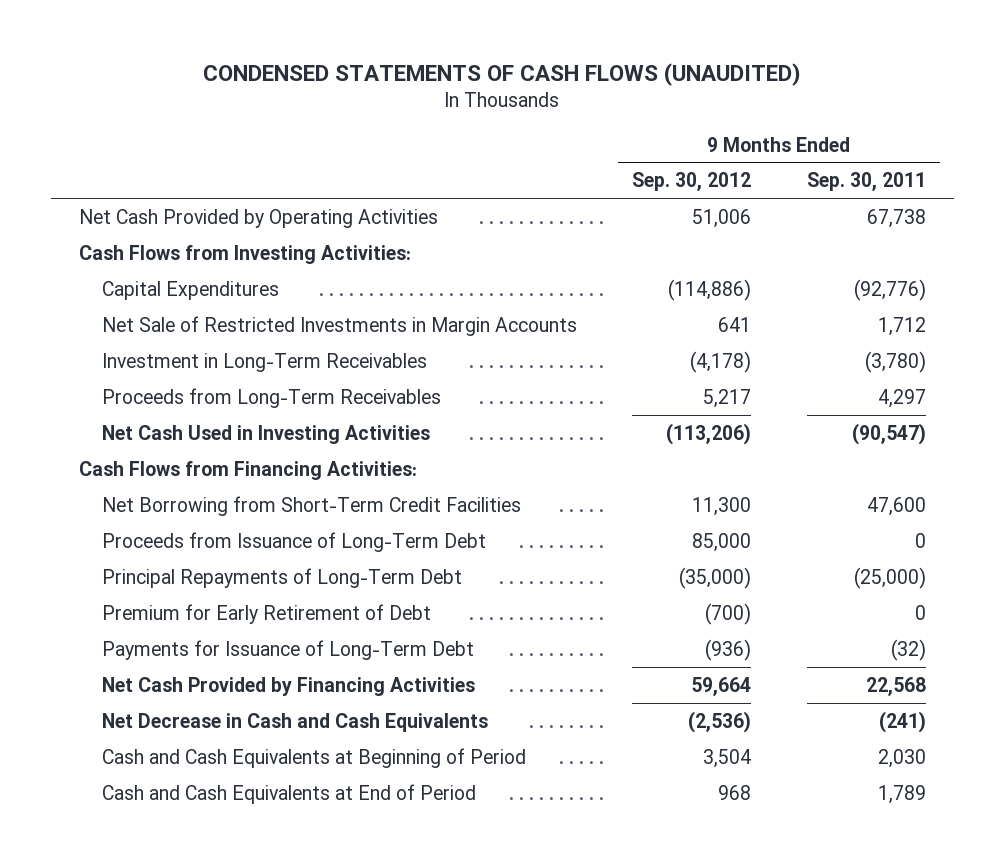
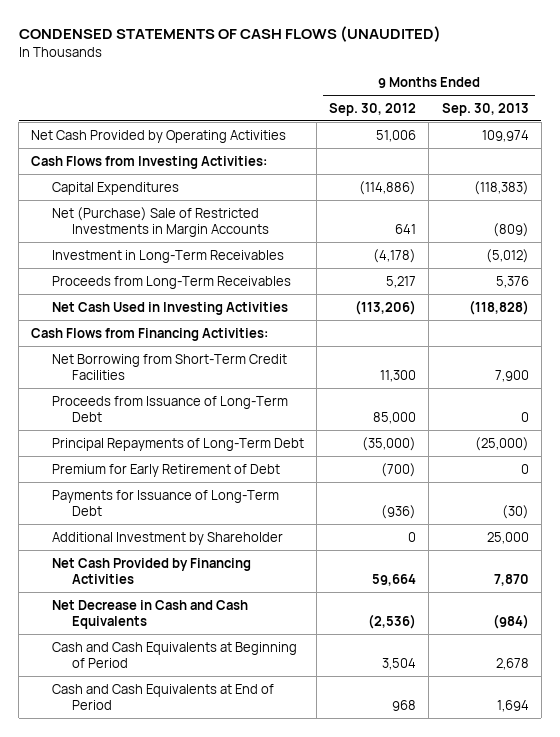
- | 9 Months Ended Sep. 30, 2012 | 9 Months Ended Sep. 30, 2011
+ | 9 Months Ended Sep. 30, 2012 | 9 Months Ended Sep. 30, 2013
- Net Sale of Restricted Investments in Margin Accounts | 641 | 1,712
+ Net (Purchase) Sale of Restricted Investments in Margin Accounts | 641 | (809)
+ Additional Investment by Shareholder | 0 | 25,000

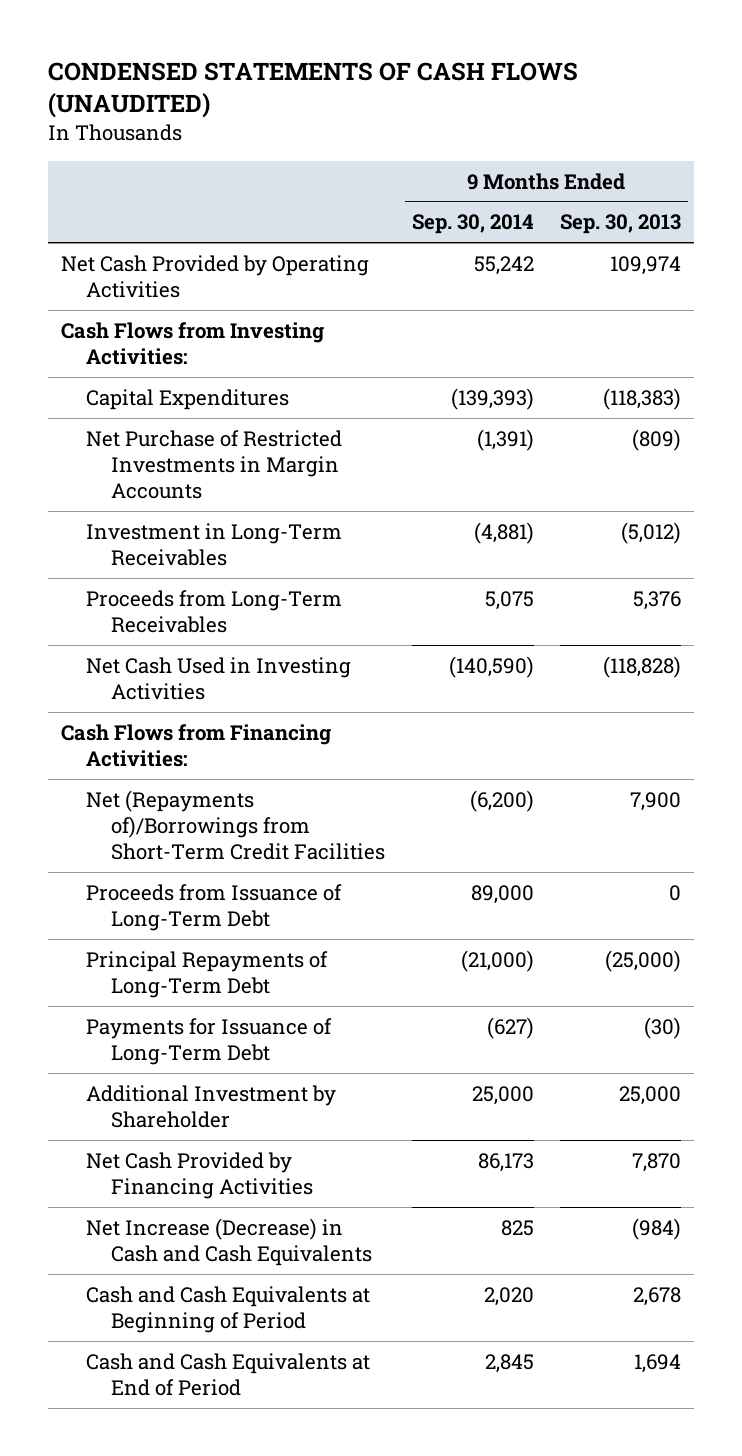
- | 9 Months Ended Sep. 30, 2012 | 9 Months Ended Sep. 30, 2013
+ | 9 Months Ended Sep. 30, 2014 | 9 Months Ended Sep. 30, 2013
- Net (Purchase) Sale of Restricted Investments in Margin Accounts | 641 | (809)
+ Net Purchase of Restricted Investments in Margin Accounts | (1,391) | (809)
- Net Borrowing from Short-Term Credit Facilities | 11,300 | 7,900
+ Net (Repayments of)/Borrowings from Short-Term Credit Facilities | (6,200) | 7,900
- Premium for Early Retirement of Debt | (700) | 0
- Net Decrease in Cash and Cash Equivalents | (2,536) | (984)
+ Net Increase (Decrease) in Cash and Cash Equivalents | 825 | (984)

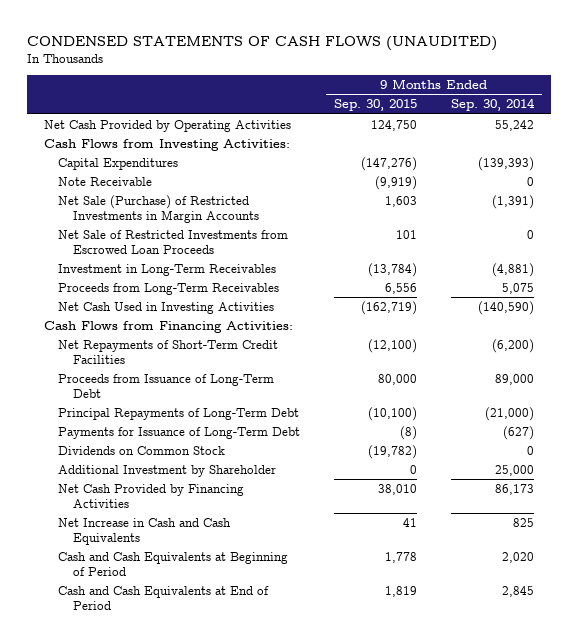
- | 9 Months Ended Sep. 30, 2014 | 9 Months Ended Sep. 30, 2013
+ | 9 Months Ended Sep. 30, 2015 | 9 Months Ended Sep. 30, 2014
- Net Purchase of Restricted Investments in Margin Accounts | (1,391) | (809)
+ Note Receivable | (9,919) | 0
+ Net Sale (Purchase) of Restricted Investments in Margin Accounts | 1,603 | (1,391)
+ Net Sale of Restricted Investments from Escrowed Loan Proceeds | 101 | 0
- Net (Repayments of)/Borrowings from Short-Term Credit Facilities | (6,200) | 7,900
+ Net Repayments of Short-Term Credit Facilities | (12,100) | (6,200)
+ Dividends on Common Stock | (19,782) | 0
- Net Increase (Decrease) in Cash and Cash Equivalents | 825 | (984)
+ Net Increase in Cash and Cash Equivalents | 41 | 825

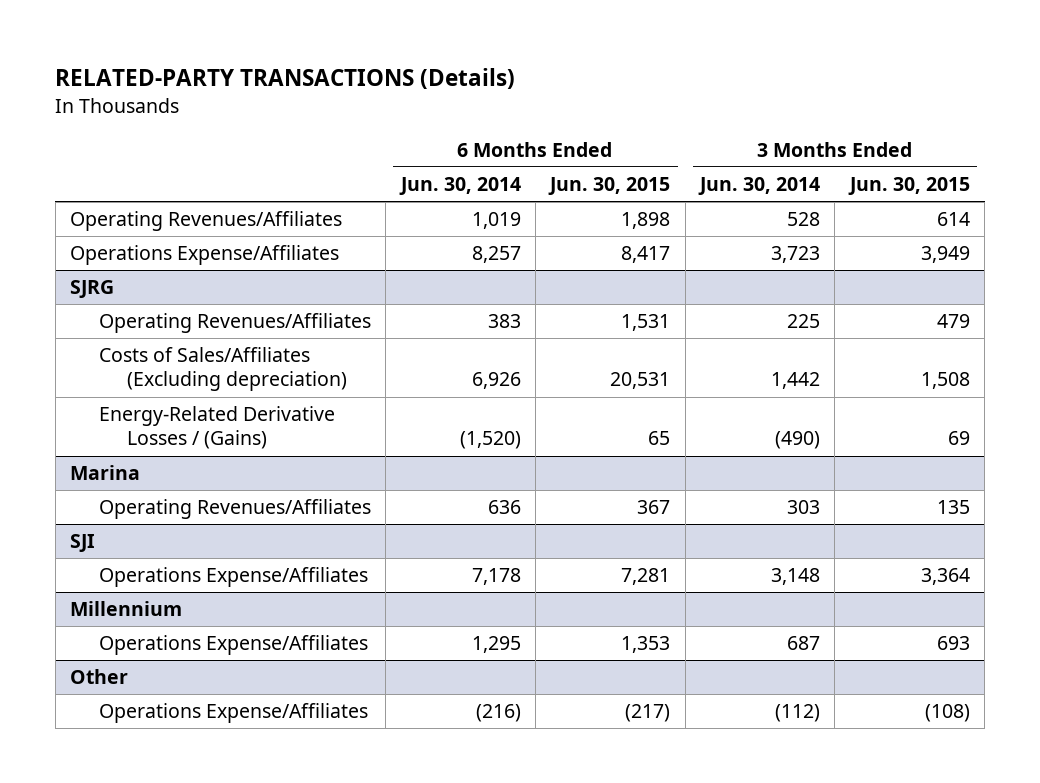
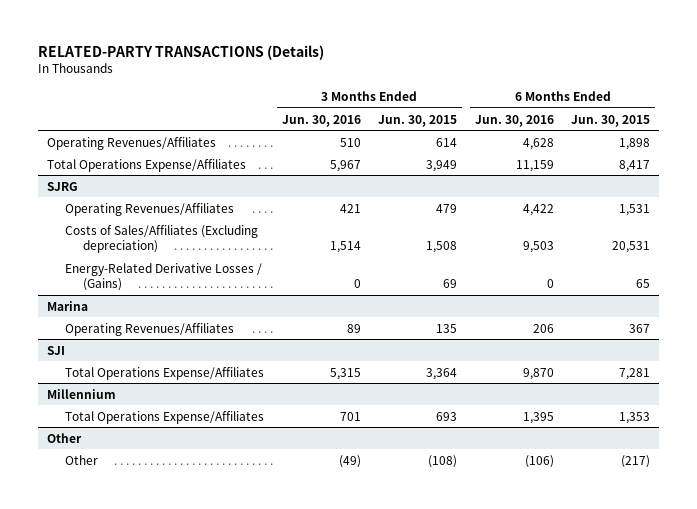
- | 6 Months Ended Jun. 30, 2014 | 6 Months Ended Jun. 30, 2015 | 3 Months Ended Jun. 30, 2014 | 3 Months Ended Jun. 30, 2015
+ | 3 Months Ended Jun. 30, 2016 | 3 Months Ended Jun. 30, 2015 | 6 Months Ended Jun. 30, 2016 | 6 Months Ended Jun. 30, 2015
- Operations Expense/Affiliates | 8,257 | 8,417 | 3,723 | 3,949
+ Total Operations Expense/Affiliates | 5,967 | 3,949 | 11,159 | 8,417
@ SJI
- Operations Expense/Affiliates | 7,178 | 7,281 | 3,148 | 3,364
+ Total Operations Expense/Affiliates | 5,315 | 3,364 | 9,870 | 7,281
@ Millennium
- Operations Expense/Affiliates | 1,295 | 1,353 | 687 | 693
+ Total Operations Expense/Affiliates | 701 | 693 | 1,395 | 1,353
@ Other
- Operations Expense/Affiliates | (216) | (217) | (112) | (108)
+ Other | (49) | (108) | (106) | (217)

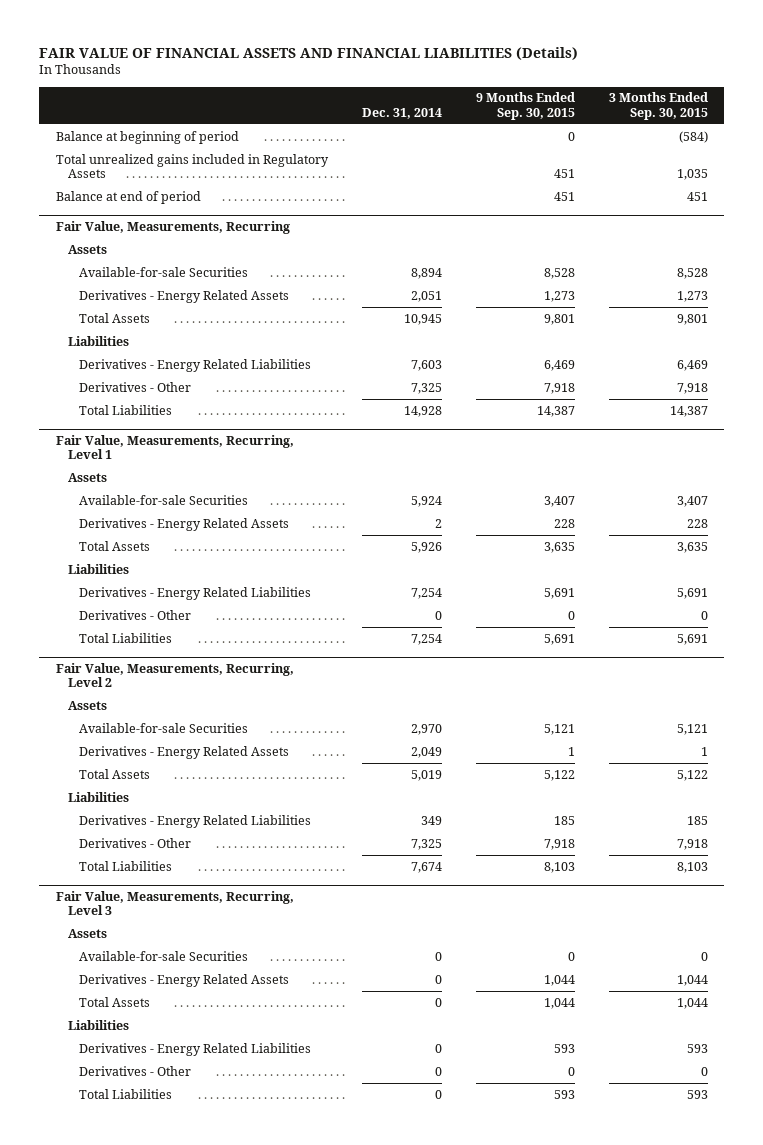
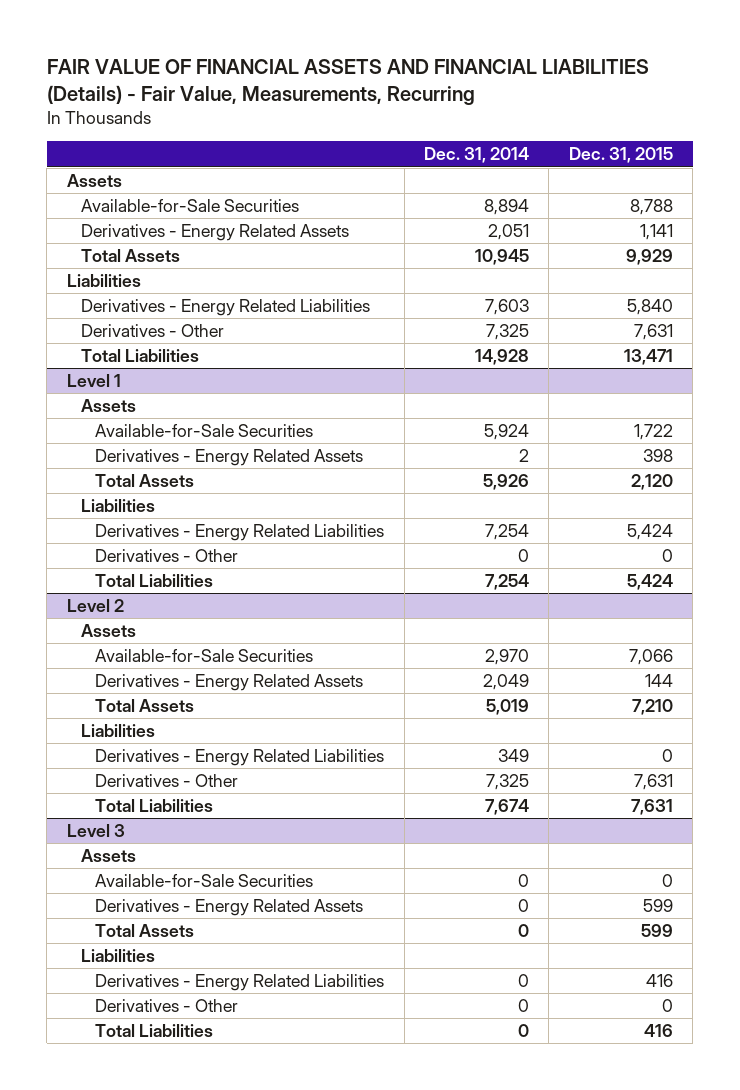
- FAIR VALUE OF FINANCIAL ASSETS AND FINANCIAL LIABILITIES (Details)
+ FAIR VALUE OF FINANCIAL ASSETS AND FINANCIAL LIABILITIES (Details) - Fair Value, Measurements, Recurring
- | Dec. 31, 2014 | 9 Months Ended Sep. 30, 2015 | 3 Months Ended Sep. 30, 2015
+ | Dec. 31, 2014 | Dec. 31, 2015
- Balance at beginning of period | | 0 | (584)
- Total unrealized gains included in Regulatory Assets | | 451 | 1,035
- Balance at end of period | | 451 | 451
- Fair Value, Measurements, Recurring
- Available-for-sale Securities | 8,894 | 8,528 | 8,528
+ Available-for-Sale Securities | 8,894 | 8,788
- Fair Value, Measurements, Recurring, Level 1
+ Level 1
- Available-for-sale Securities | 5,924 | 3,407 | 3,407
+ Available-for-Sale Securities | 5,924 | 1,722
- Fair Value, Measurements, Recurring, Level 2
+ Level 2
- Available-for-sale Securities | 2,970 | 5,121 | 5,121
+ Available-for-Sale Securities | 2,970 | 7,066
- Fair Value, Measurements, Recurring, Level 3
+ Level 3
- Available-for-sale Securities | 0 | 0 | 0
+ Available-for-Sale Securities | 0 | 0

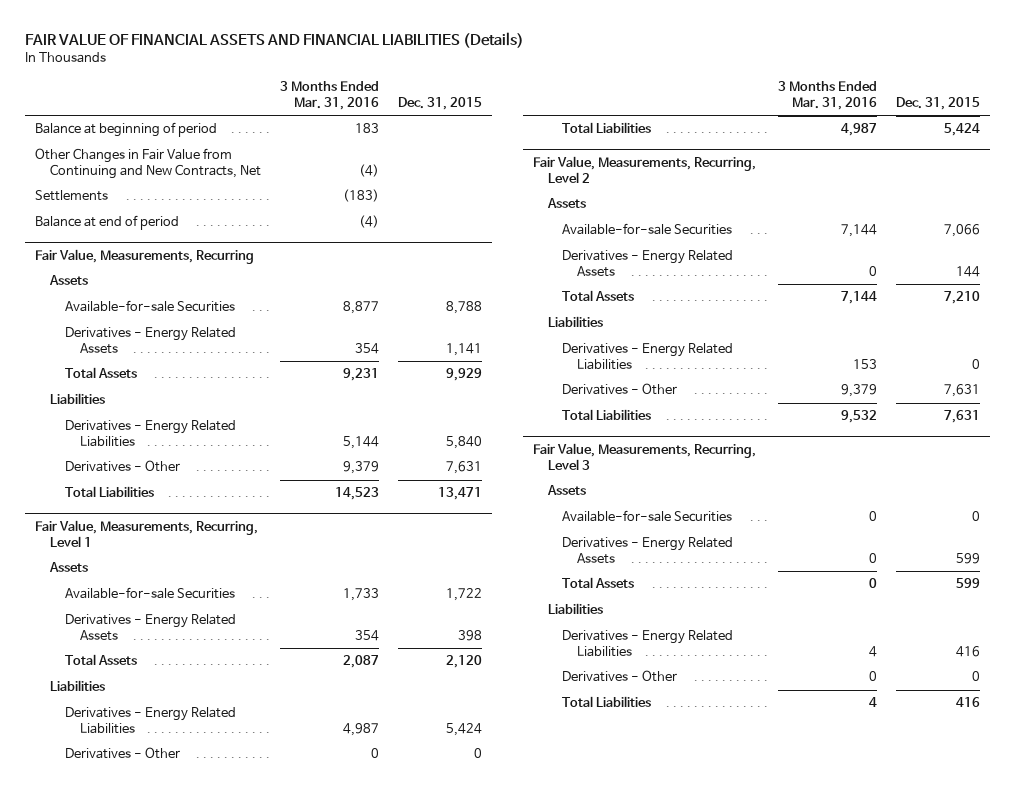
- FAIR VALUE OF FINANCIAL ASSETS AND FINANCIAL LIABILITIES (Details) - Fair Value, Measurements, Recurring
+ FAIR VALUE OF FINANCIAL ASSETS AND FINANCIAL LIABILITIES (Details)
- | Dec. 31, 2014 | Dec. 31, 2015
+ | 3 Months Ended Mar. 31, 2016 | Dec. 31, 2015
+ Balance at beginning of period | 183 |
+ Other Changes in Fair Value from Continuing and New Contracts, Net | (4) |
+ Settlements | (183) |
+ Balance at end of period | (4) |
+ Fair Value, Measurements, Recurring
- Available-for-Sale Securities | 8,894 | 8,788
+ Available-for-sale Securities | 8,877 | 8,788
- Level 1
+ Fair Value, Measurements, Recurring, Level 1
- Available-for-Sale Securities | 5,924 | 1,722
+ Available-for-sale Securities | 1,733 | 1,722
- Level 2
+ Fair Value, Measurements, Recurring, Level 2
- Available-for-Sale Securities | 2,970 | 7,066
+ Available-for-sale Securities | 7,144 | 7,066
- Level 3
+ Fair Value, Measurements, Recurring, Level 3
- Available-for-Sale Securities | 0 | 0
+ Available-for-sale Securities | 0 | 0

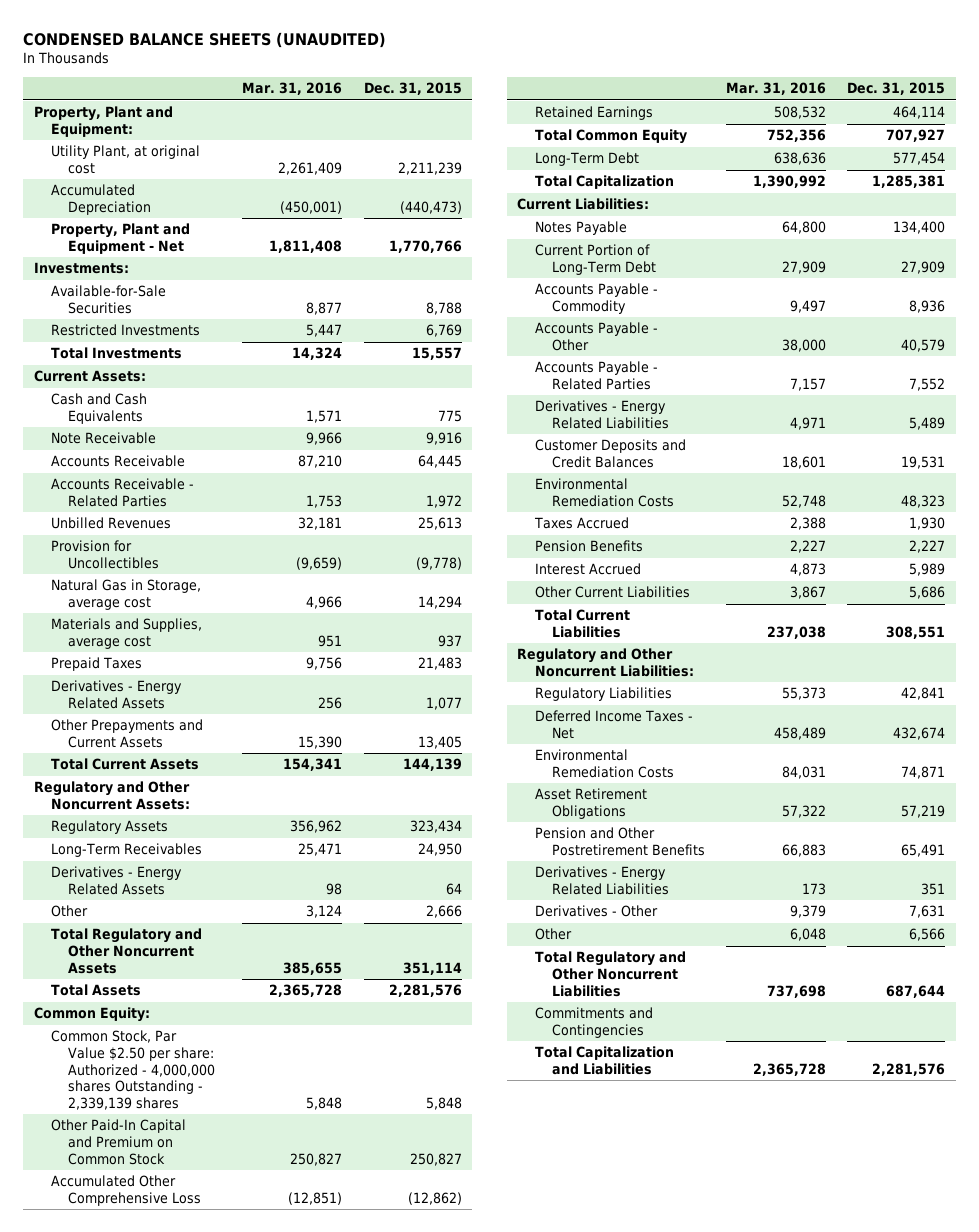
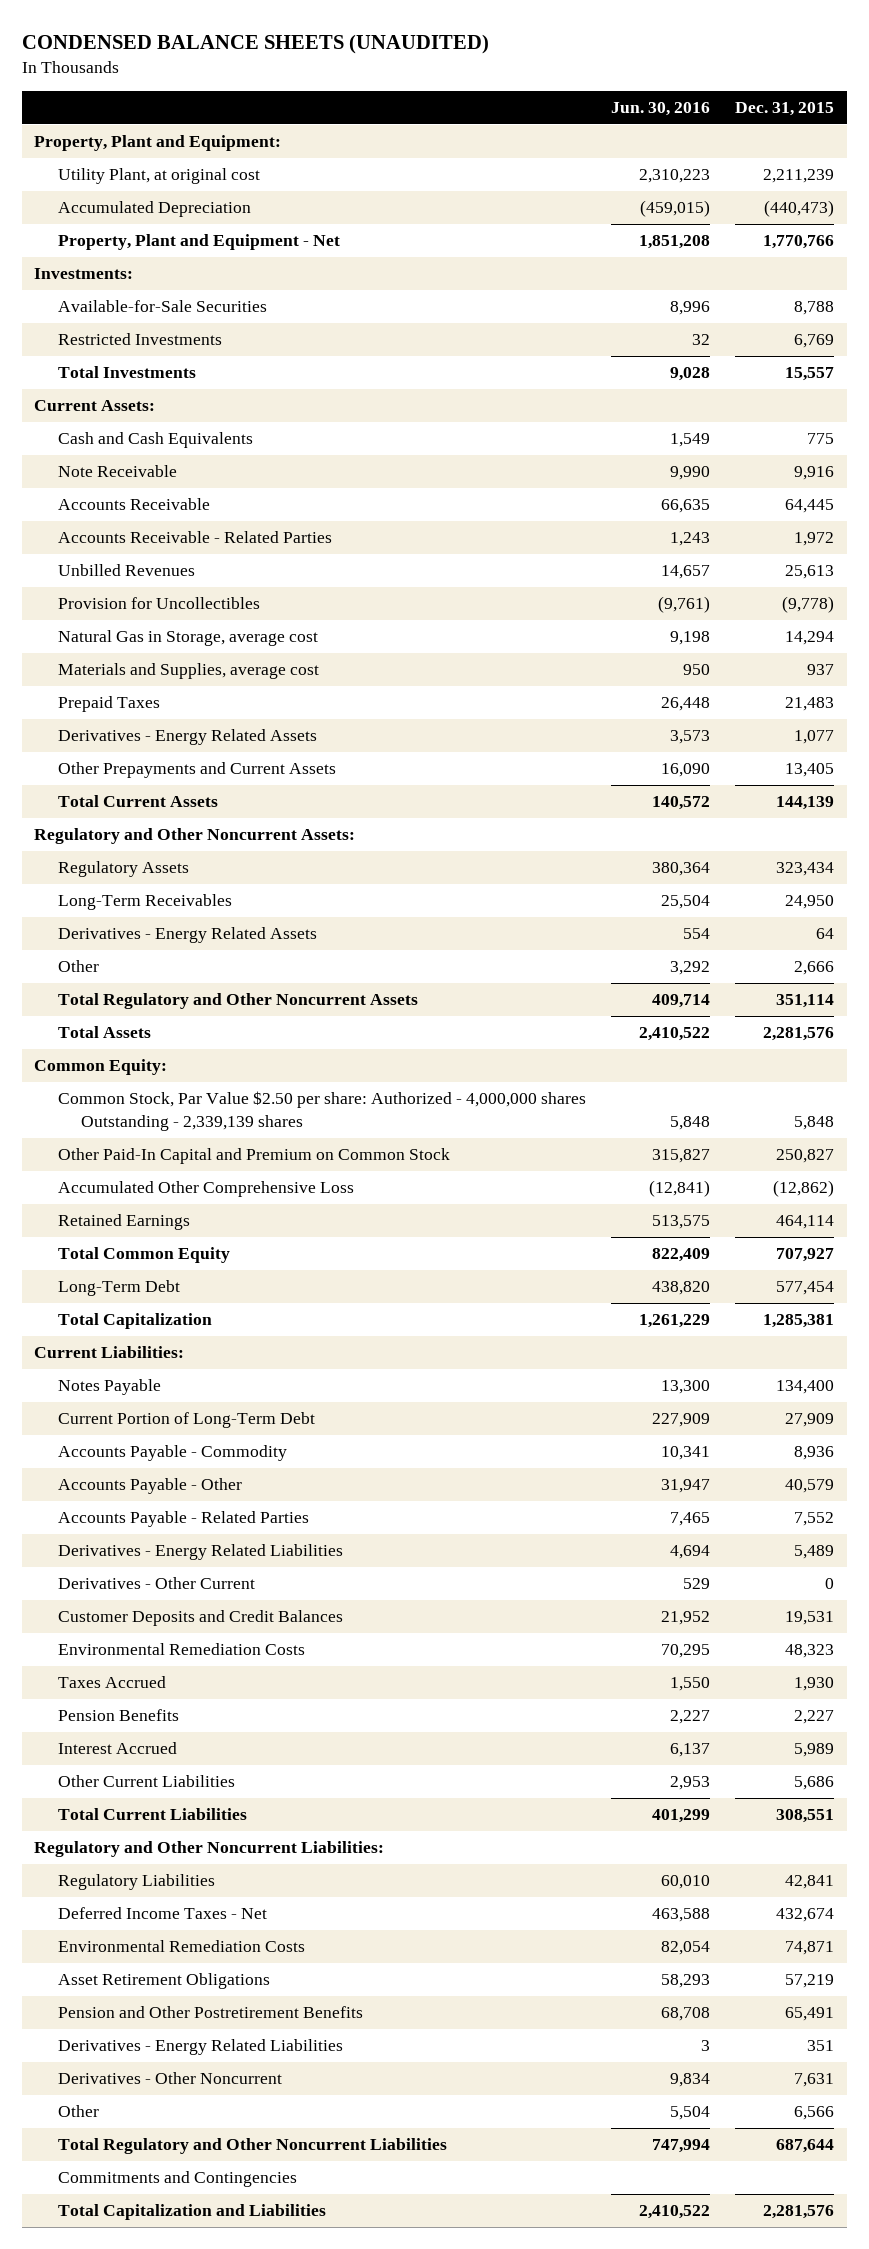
- | Mar. 31, 2016 | Dec. 31, 2015
+ | Jun. 30, 2016 | Dec. 31, 2015
+ Derivatives - Other Current | 529 | 0
- Derivatives - Other | 9,379 | 7,631
+ Derivatives - Other Noncurrent | 9,834 | 7,631

